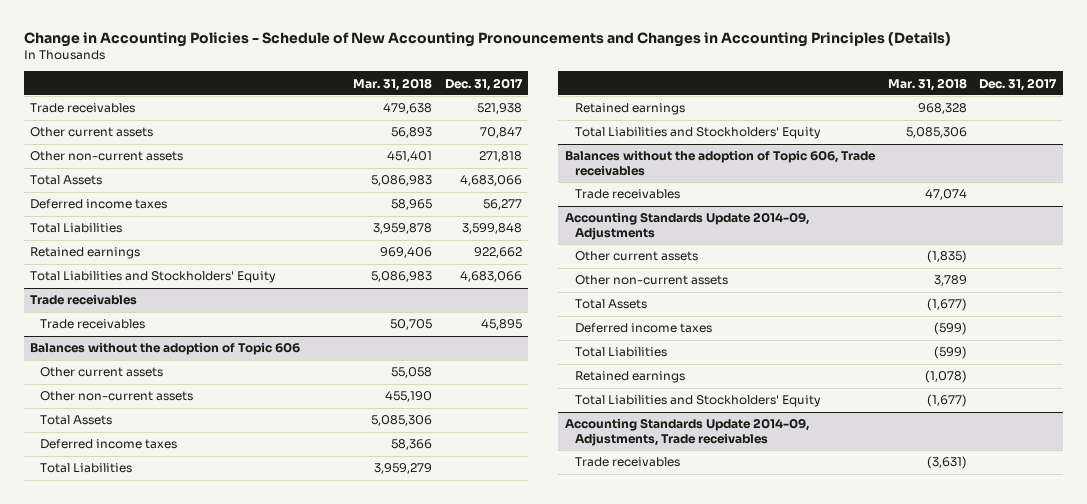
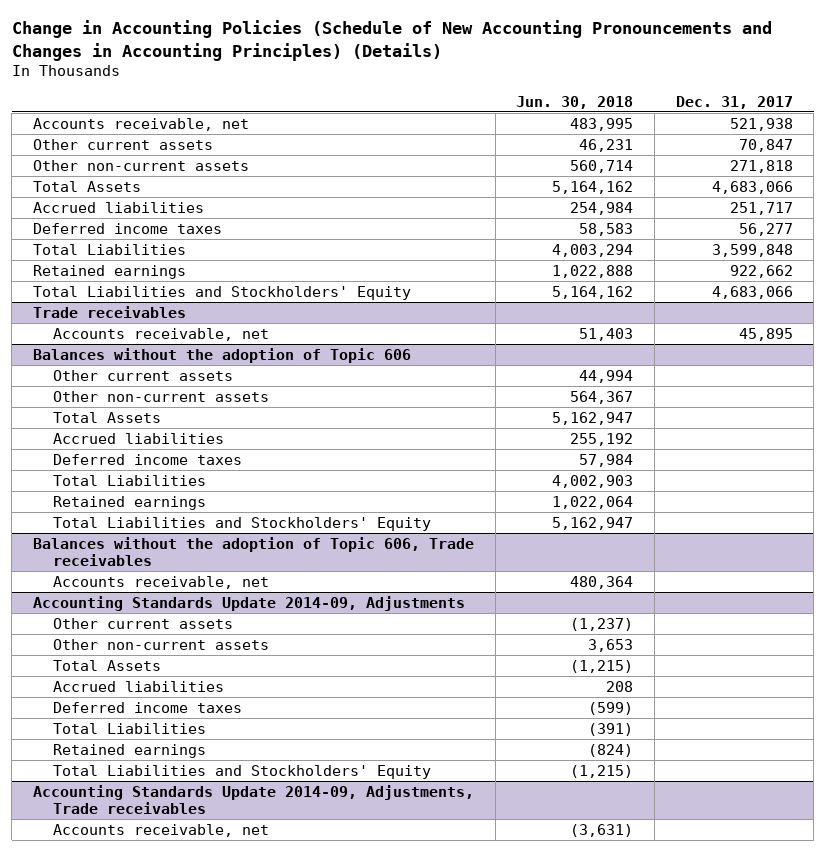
- Change in Accounting Policies - Schedule of New Accounting Pronouncements and Changes in Accounting Principles (Details)
+ Change in Accounting Policies (Schedule of New Accounting Pronouncements and Changes in Accounting Principles) (Details)
- | Mar. 31, 2018 | Dec. 31, 2017
+ | Jun. 30, 2018 | Dec. 31, 2017
- Trade receivables | 479,638 | 521,938
+ Accounts receivable, net | 483,995 | 521,938
+ Accrued liabilities | 254,984 | 251,717
@ Trade receivables
- Trade receivables | 50,705 | 45,895
+ Accounts receivable, net | 51,403 | 45,895
@ Balances without the adoption of Topic 606
+ Accrued liabilities | 255,192 |
@ Balances without the adoption of Topic 606, Trade receivables
- Trade receivables | 47,074 |
+ Accounts receivable, net | 480,364 |
@ Accounting Standards Update 2014-09, Adjustments
+ Accrued liabilities | 208 |
@ Accounting Standards Update 2014-09, Adjustments, Trade receivables
- Trade receivables | (3,631) |
+ Accounts receivable, net | (3,631) |

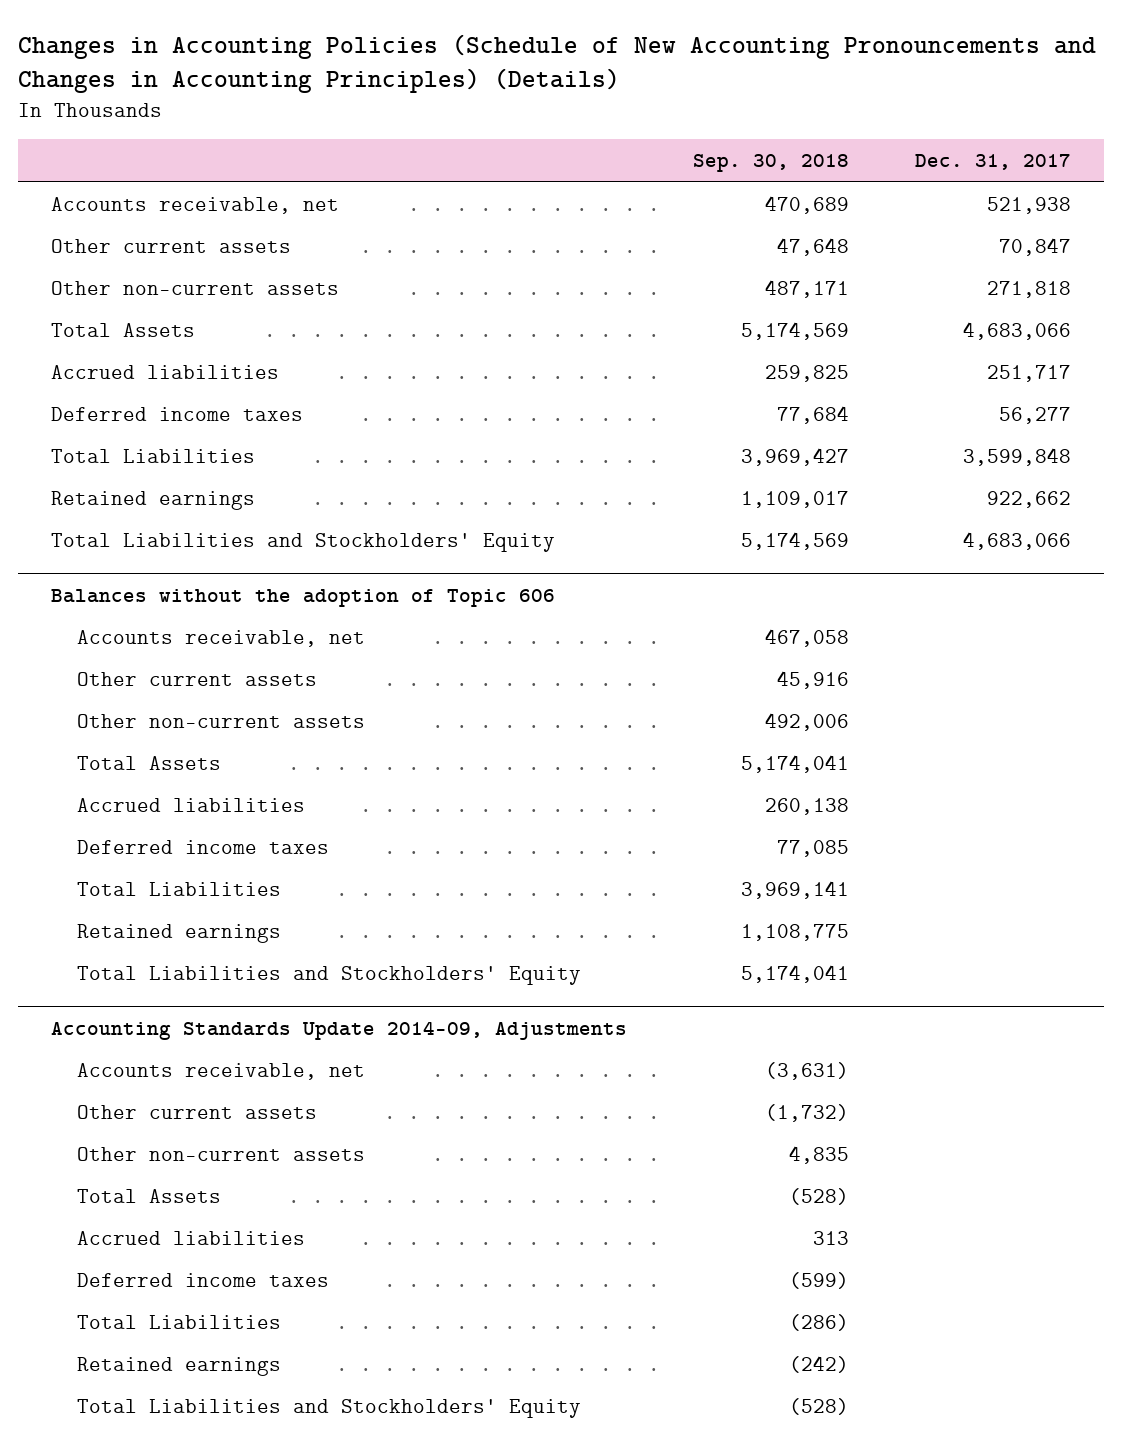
- Change in Accounting Policies (Schedule of New Accounting Pronouncements and Changes in Accounting Principles) (Details)
+ Changes in Accounting Policies (Schedule of New Accounting Pronouncements and Changes in Accounting Principles) (Details)
- | Jun. 30, 2018 | Dec. 31, 2017
+ | Sep. 30, 2018 | Dec. 31, 2017
- Trade receivables
- Accounts receivable, net | 51,403 | 45,895
@ Balances without the adoption of Topic 606
+ Accounts receivable, net | 467,058 |
- Balances without the adoption of Topic 606, Trade receivables
- Accounts receivable, net | 480,364 |
@ Accounting Standards Update 2014-09, Adjustments
+ Accounts receivable, net | (3,631) |
- Accounting Standards Update 2014-09, Adjustments, Trade receivables
- Accounts receivable, net | (3,631) |

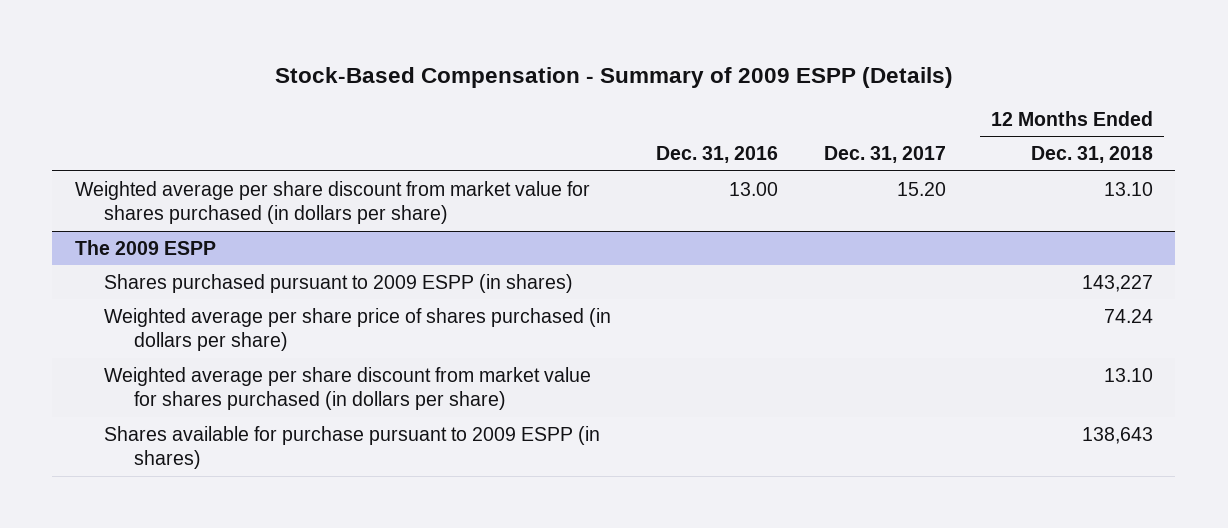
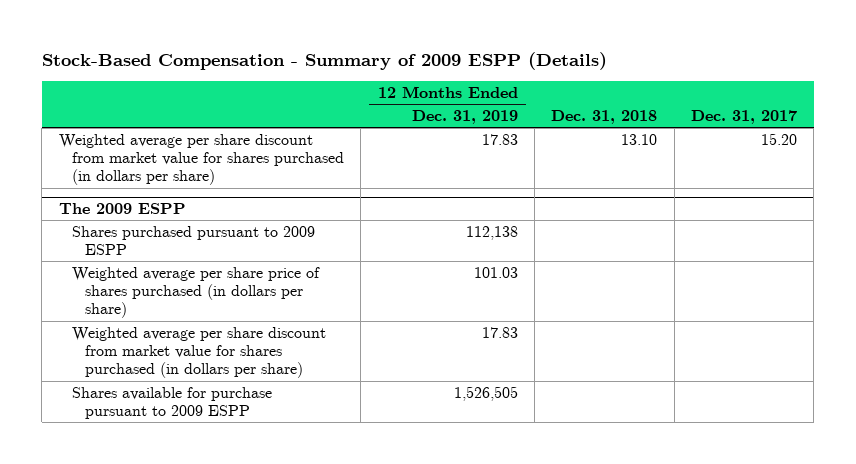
- | Dec. 31, 2016 | Dec. 31, 2017 | 12 Months Ended Dec. 31, 2018
+ | 12 Months Ended Dec. 31, 2019 | Dec. 31, 2018 | Dec. 31, 2017
@ The 2009 ESPP
- Shares purchased pursuant to 2009 ESPP (in shares) | | | 143,227
+ Shares purchased pursuant to 2009 ESPP | 112,138 | |
- Shares available for purchase pursuant to 2009 ESPP (in shares) | | | 138,643
+ Shares available for purchase pursuant to 2009 ESPP | 1,526,505 | |

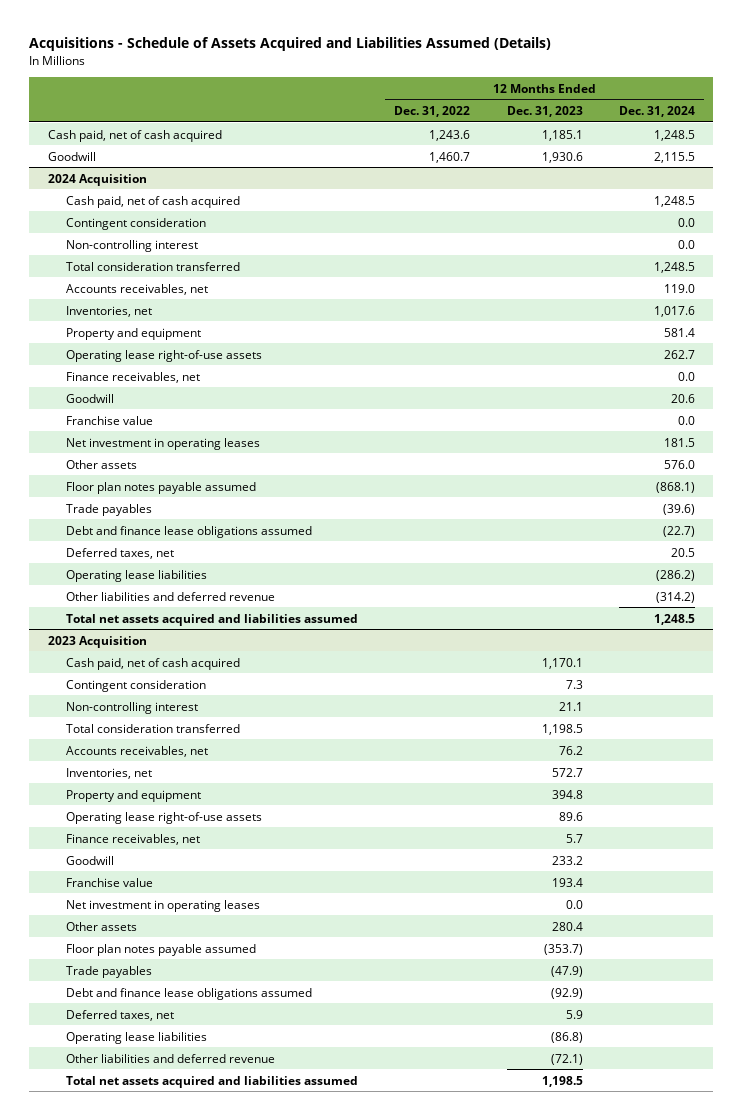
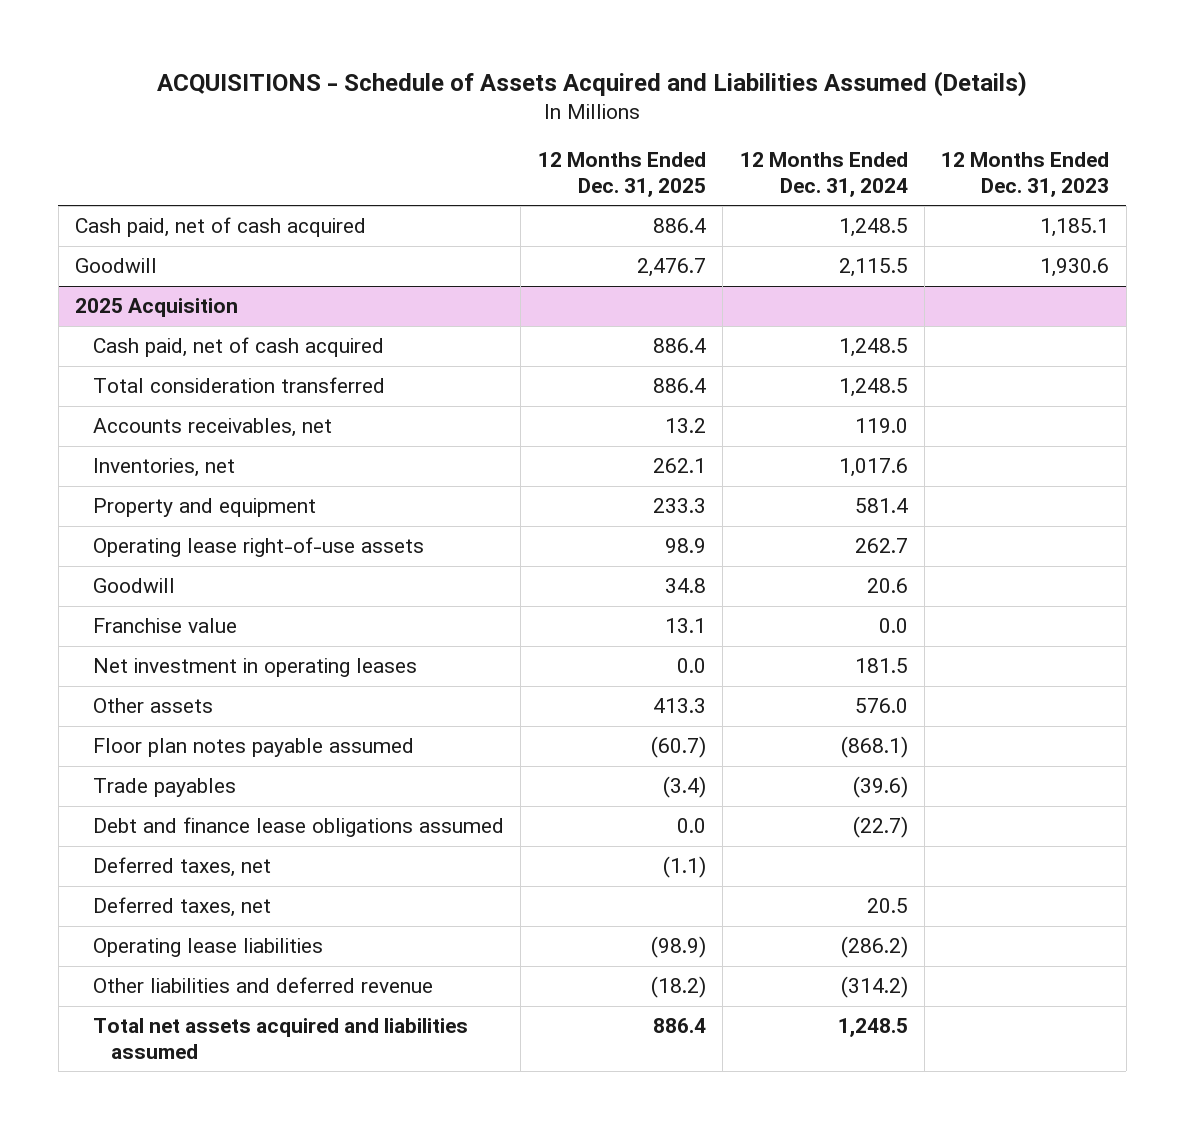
- Acquisitions - Schedule of Assets Acquired and Liabilities Assumed (Details)
+ ACQUISITIONS - Schedule of Assets Acquired and Liabilities Assumed (Details)
- | 12 Months Ended Dec. 31, 2022 | 12 Months Ended Dec. 31, 2023 | 12 Months Ended Dec. 31, 2024
+ | 12 Months Ended Dec. 31, 2025 | 12 Months Ended Dec. 31, 2024 | 12 Months Ended Dec. 31, 2023
- 2024 Acquisition
+ 2025 Acquisition
- Contingent consideration | | | 0.0
- Non-controlling interest | | | 0.0
- Finance receivables, net | | | 0.0
+ Deferred taxes, net | (1.1) | |
- 2023 Acquisition
- Cash paid, net of cash acquired | | 1,170.1 |
- Contingent consideration | | 7.3 |
- Non-controlling interest | | 21.1 |
- Total consideration transferred | | 1,198.5 |
- Accounts receivables, net | | 76.2 |
- Inventories, net | | 572.7 |
- Property and equipment | | 394.8 |
- Operating lease right-of-use assets | | 89.6 |
- Finance receivables, net | | 5.7 |
- Goodwill | | 233.2 |
- Franchise value | | 193.4 |
- Net investment in operating leases | | 0.0 |
- Other assets | | 280.4 |
- Floor plan notes payable assumed | | (353.7) |
- Trade payables | | (47.9) |
- Debt and finance lease obligations assumed | | (92.9) |
- Deferred taxes, net | | 5.9 |
- Operating lease liabilities | | (86.8) |
- Other liabilities and deferred revenue | | (72.1) |
- Total net assets acquired and liabilities assumed | | 1,198.5 |

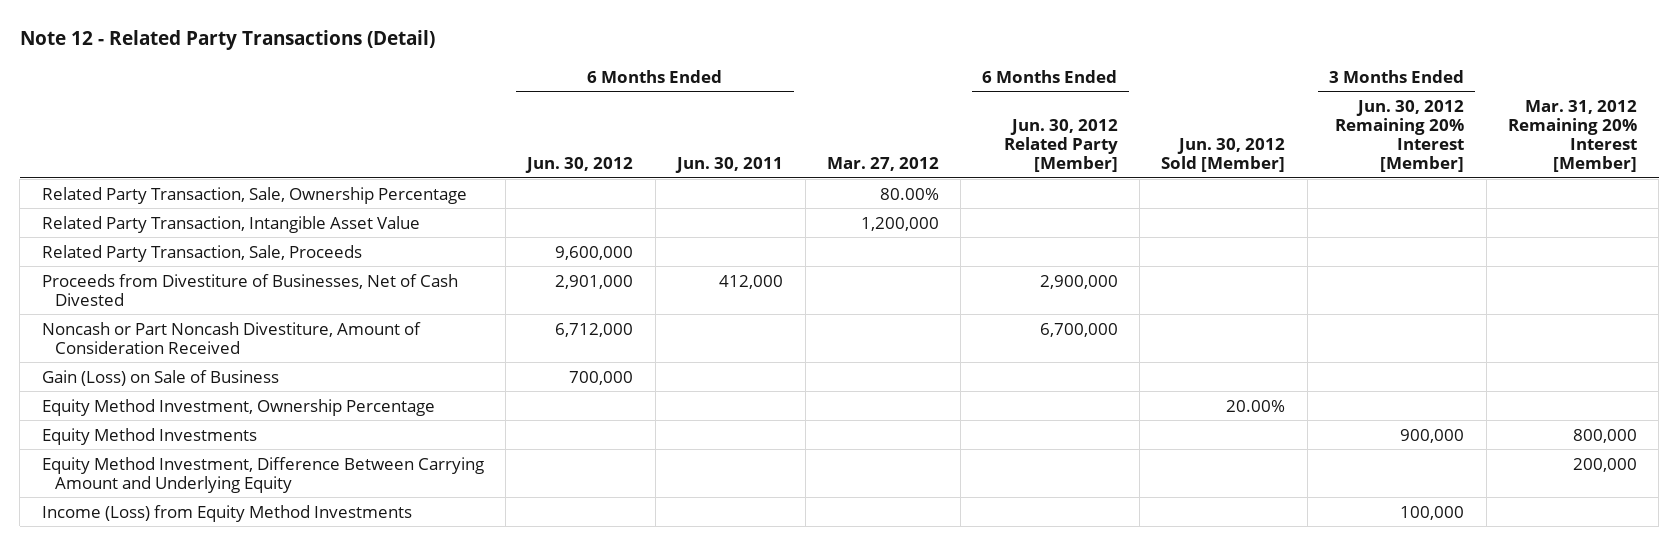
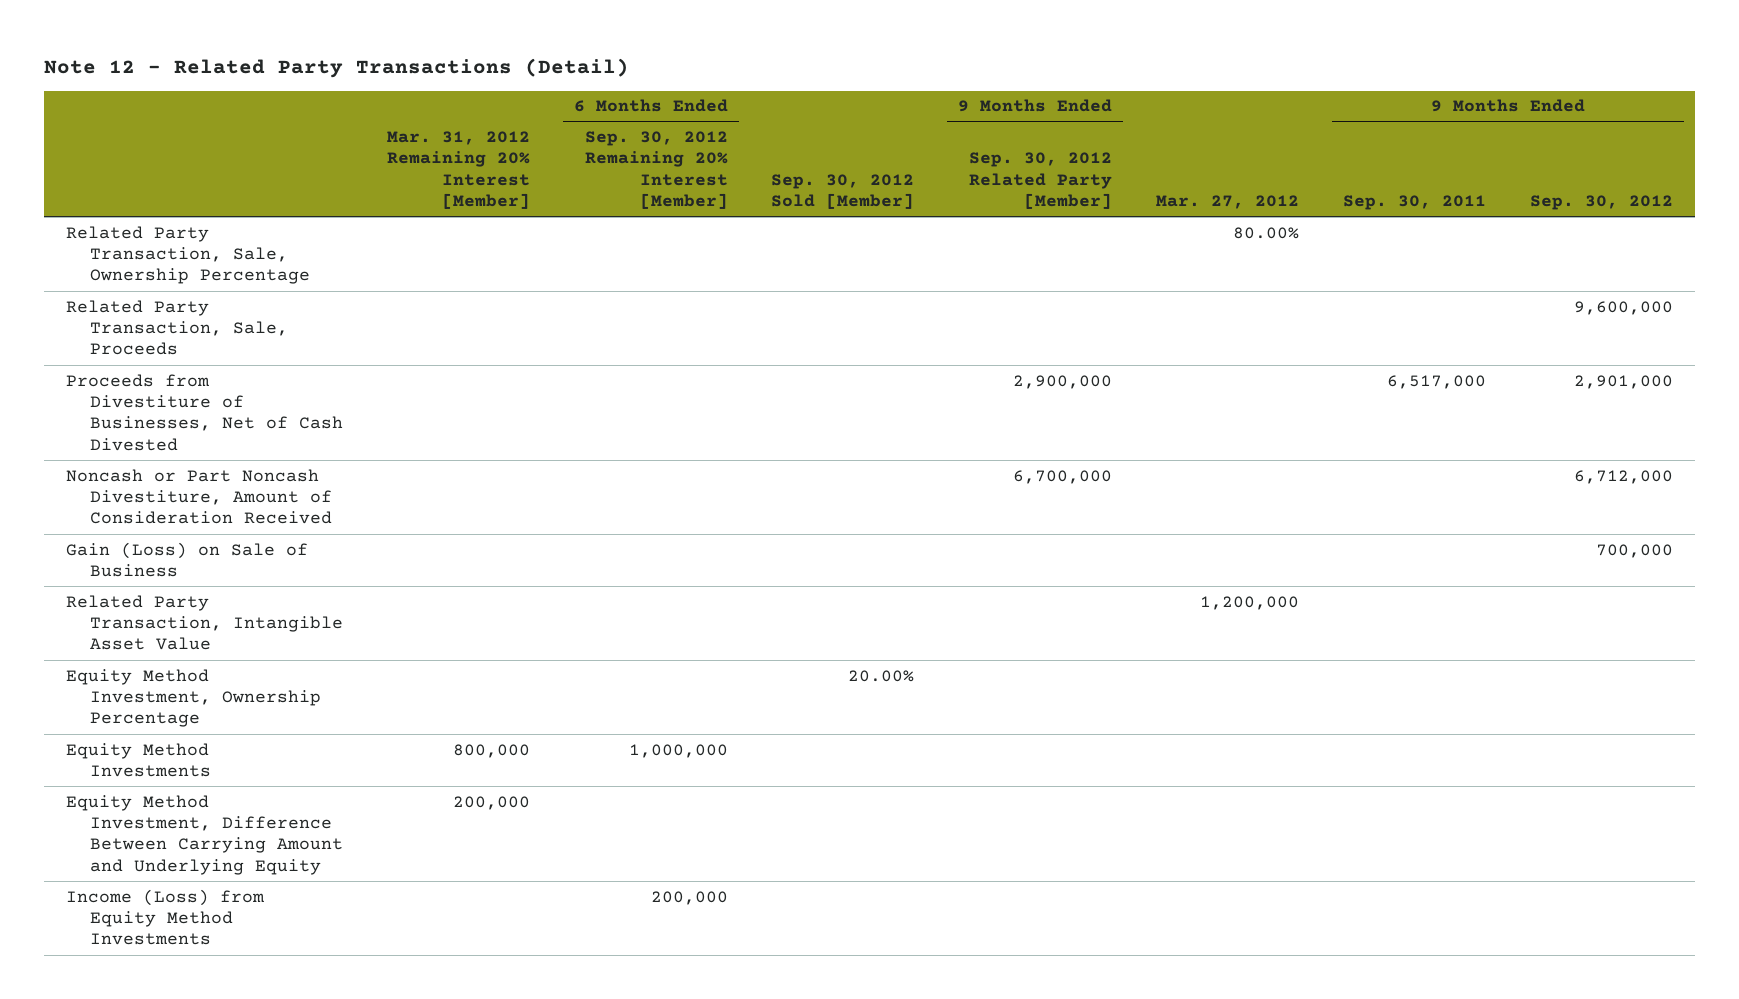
- | 6 Months Ended Jun. 30, 2012 | 6 Months Ended Jun. 30, 2011 | Mar. 27, 2012 | 6 Months Ended Jun. 30, 2012 Related Party [Member] | Jun. 30, 2012 Sold [Member] | 3 Months Ended Jun. 30, 2012 Remaining 20% Interest [Member] | Mar. 31, 2012 Remaining 20% Interest [Member]
+ | Mar. 31, 2012 Remaining 20% Interest [Member] | 6 Months Ended Sep. 30, 2012 Remaining 20% Interest [Member] | Sep. 30, 2012 Sold [Member] | 9 Months Ended Sep. 30, 2012 Related Party [Member] | Mar. 27, 2012 | 9 Months Ended Sep. 30, 2011 | 9 Months Ended Sep. 30, 2012
moved down: Related Party Transaction, Intangible Asset Value | | | | | 1,200,000 | |

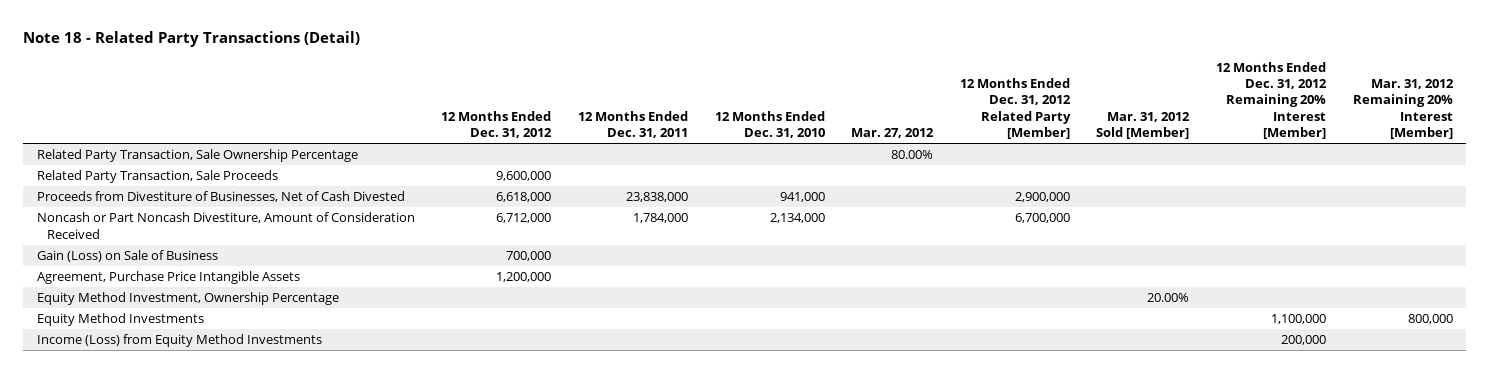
- Note 12 - Related Party Transactions (Detail)
+ Note 18 - Related Party Transactions (Detail)
- | Mar. 31, 2012 Remaining 20% Interest [Member] | 6 Months Ended Sep. 30, 2012 Remaining 20% Interest [Member] | Sep. 30, 2012 Sold [Member] | 9 Months Ended Sep. 30, 2012 Related Party [Member] | Mar. 27, 2012 | 9 Months Ended Sep. 30, 2011 | 9 Months Ended Sep. 30, 2012
+ | 12 Months Ended Dec. 31, 2012 | 12 Months Ended Dec. 31, 2011 | 12 Months Ended Dec. 31, 2010 | Mar. 27, 2012 | 12 Months Ended Dec. 31, 2012 Related Party [Member] | Mar. 31, 2012 Sold [Member] | 12 Months Ended Dec. 31, 2012 Remaining 20% Interest [Member] | Mar. 31, 2012 Remaining 20% Interest [Member]
- Related Party Transaction, Sale, Ownership Percentage | | | | | 80.00% | |
- Related Party Transaction, Sale, Proceeds | | | | | | | 9,600,000
+ Related Party Transaction, Sale Ownership Percentage | | | | 80.00% | | | |
+ Related Party Transaction, Sale Proceeds | 9,600,000 | | | | | | |
- Related Party Transaction, Intangible Asset Value | | | | | 1,200,000 | |
+ Agreement, Purchase Price Intangible Assets | 1,200,000 | | | | | | |
- Equity Method Investment, Difference Between Carrying Amount and Underlying Equity | 200,000 | | | | | |

